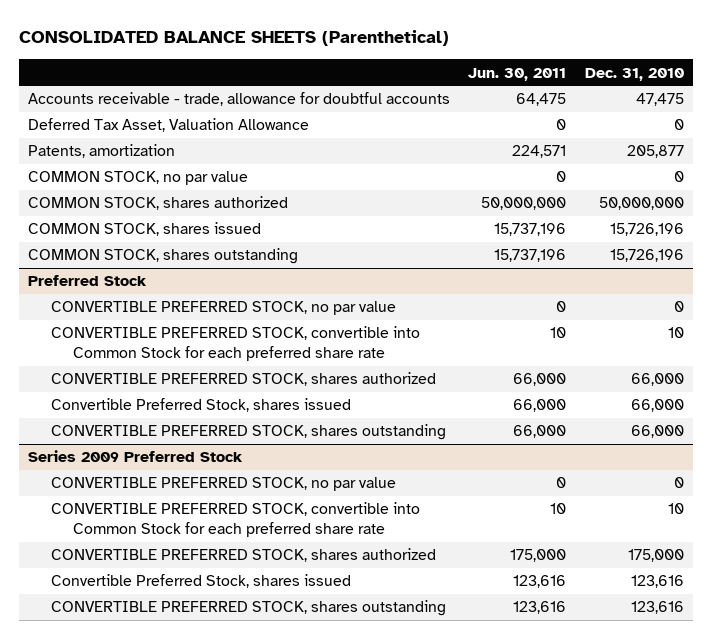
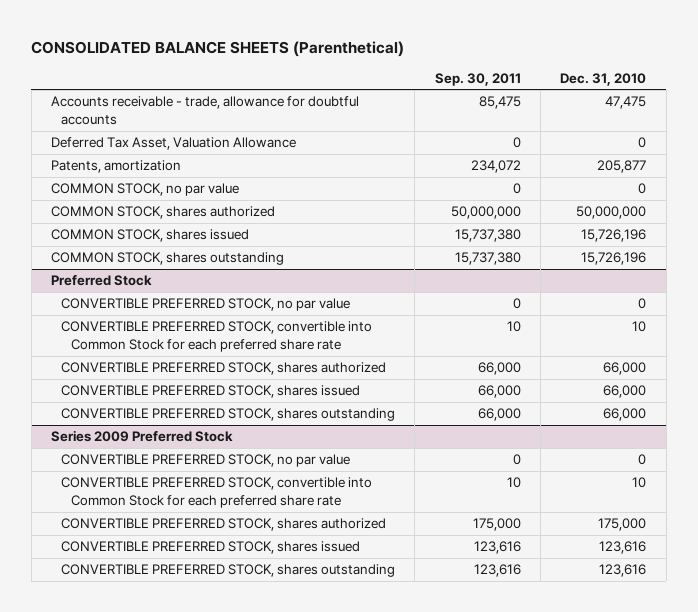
- | Jun. 30, 2011 | Dec. 31, 2010
+ | Sep. 30, 2011 | Dec. 31, 2010
@ Preferred Stock
- Convertible Preferred Stock, shares issued | 66,000 | 66,000
+ CONVERTIBLE PREFERRED STOCK, shares issued | 66,000 | 66,000
@ Series 2009 Preferred Stock
- Convertible Preferred Stock, shares issued | 123,616 | 123,616
+ CONVERTIBLE PREFERRED STOCK, shares issued | 123,616 | 123,616

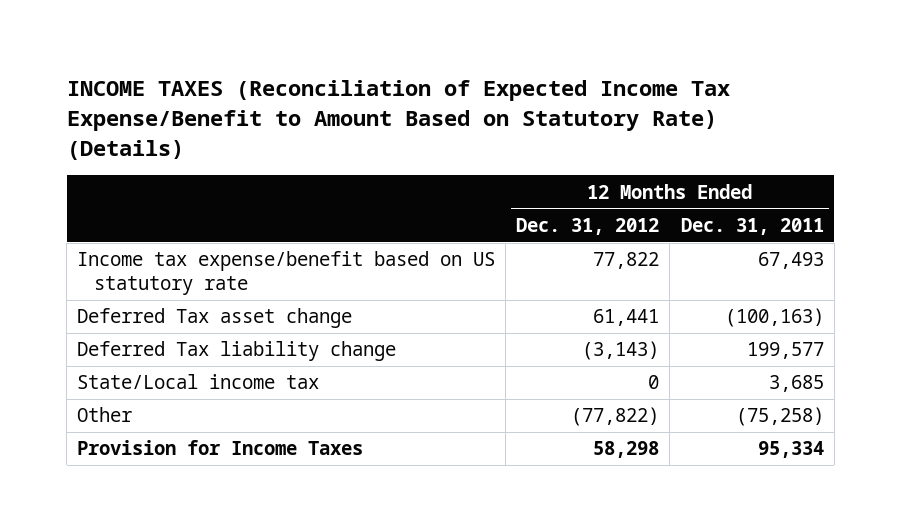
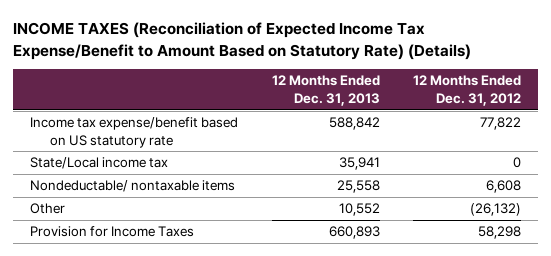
- | 12 Months Ended Dec. 31, 2012 | 12 Months Ended Dec. 31, 2011
+ | 12 Months Ended Dec. 31, 2013 | 12 Months Ended Dec. 31, 2012
- Deferred Tax asset change | 61,441 | (100,163)
- Deferred Tax liability change | (3,143) | 199,577
- Other | (77,822) | (75,258)
+ Nondeductable/ nontaxable items | 25,558 | 6,608
+ Other | 10,552 | (26,132)

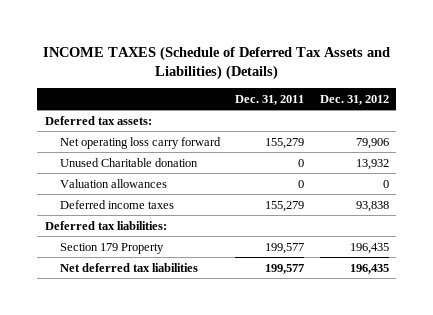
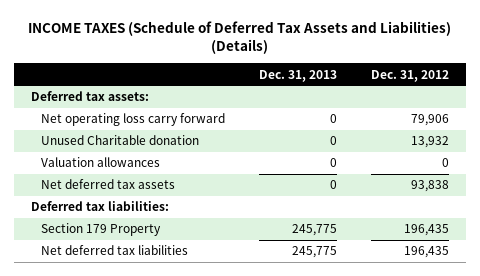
- | Dec. 31, 2011 | Dec. 31, 2012
+ | Dec. 31, 2013 | Dec. 31, 2012
- Deferred income taxes | 155,279 | 93,838
+ Net deferred tax assets | 0 | 93,838

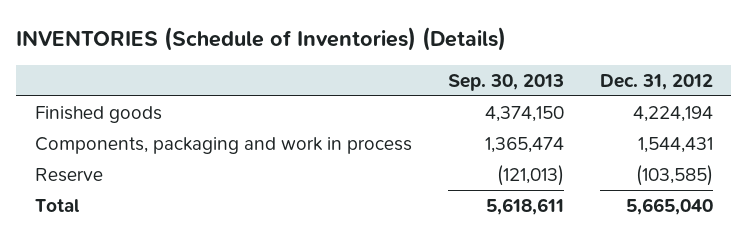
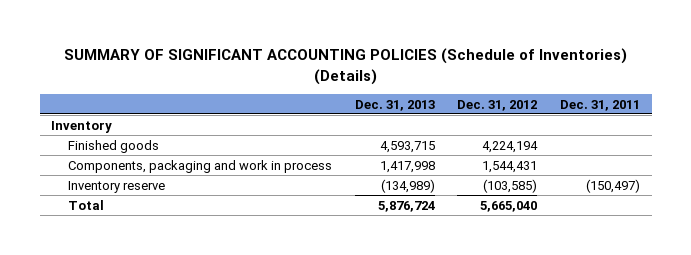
- INVENTORIES (Schedule of Inventories) (Details)
+ SUMMARY OF SIGNIFICANT ACCOUNTING POLICIES (Schedule of Inventories) (Details)
- | Sep. 30, 2013 | Dec. 31, 2012
+ | Dec. 31, 2013 | Dec. 31, 2012 | Dec. 31, 2011
+ Inventory
- Reserve | (121,013) | (103,585)
+ Inventory reserve | (134,989) | (103,585) | (150,497)

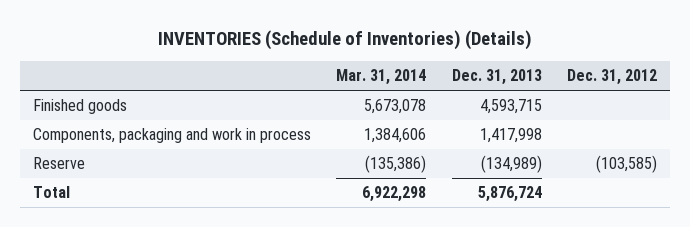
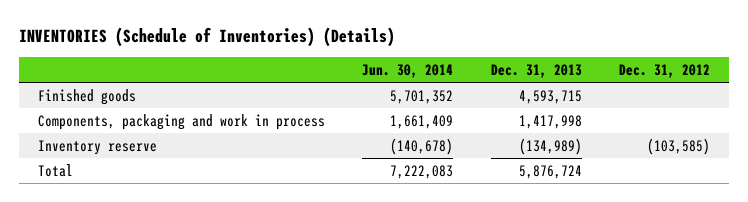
- | Mar. 31, 2014 | Dec. 31, 2013 | Dec. 31, 2012
+ | Jun. 30, 2014 | Dec. 31, 2013 | Dec. 31, 2012
- Reserve | (135,386) | (134,989) | (103,585)
+ Inventory reserve | (140,678) | (134,989) | (103,585)

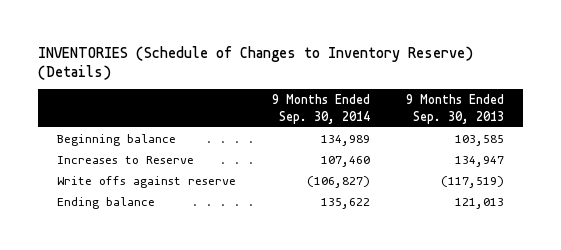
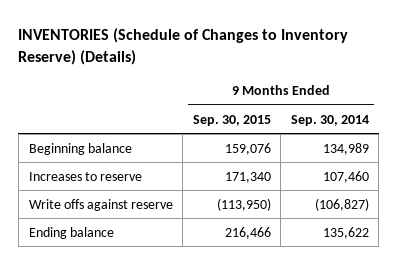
- | 9 Months Ended Sep. 30, 2014 | 9 Months Ended Sep. 30, 2013
+ | 9 Months Ended Sep. 30, 2015 | 9 Months Ended Sep. 30, 2014
- Increases to Reserve | 107,460 | 134,947
+ Increases to reserve | 171,340 | 107,460

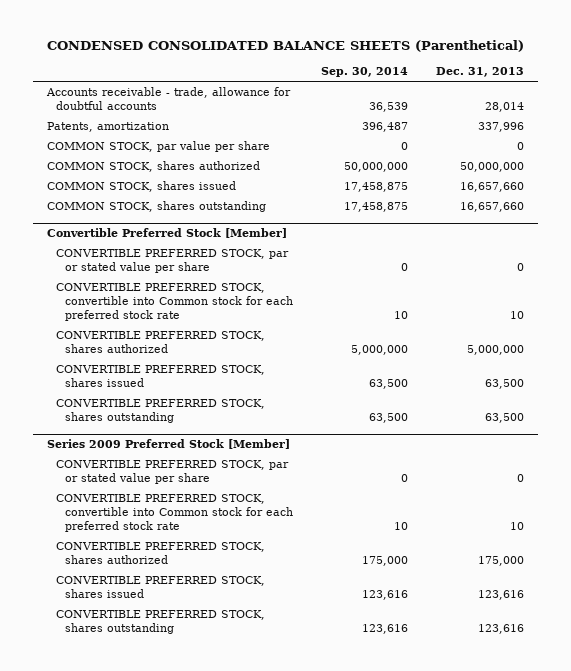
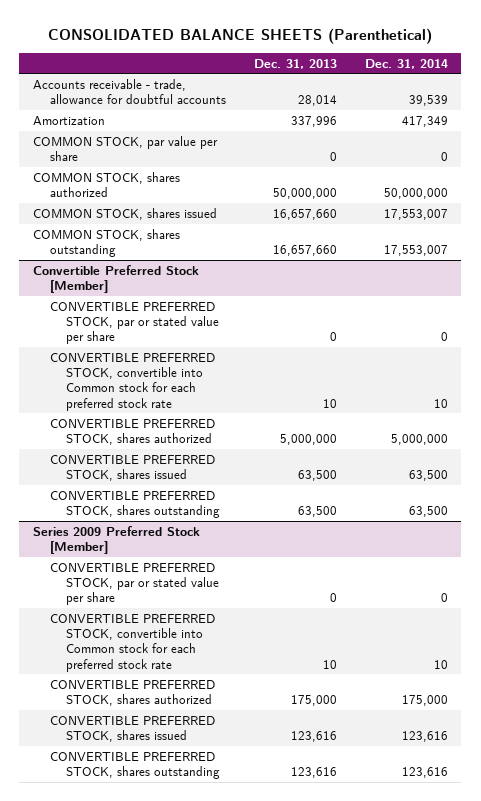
- CONDENSED CONSOLIDATED BALANCE SHEETS (Parenthetical)
+ CONSOLIDATED BALANCE SHEETS (Parenthetical)
- | Sep. 30, 2014 | Dec. 31, 2013
+ | Dec. 31, 2013 | Dec. 31, 2014
- Patents, amortization | 396,487 | 337,996
+ Amortization | 337,996 | 417,349

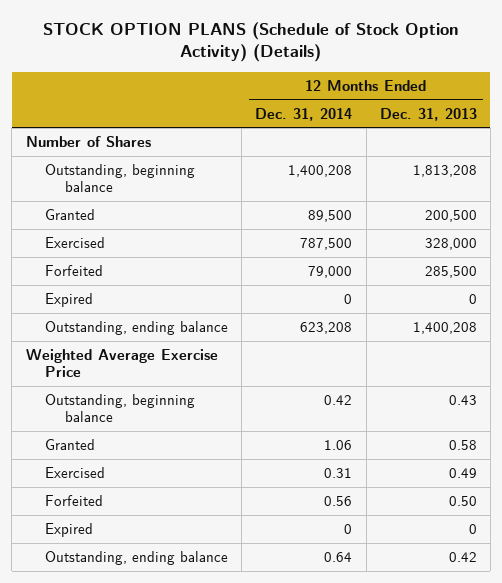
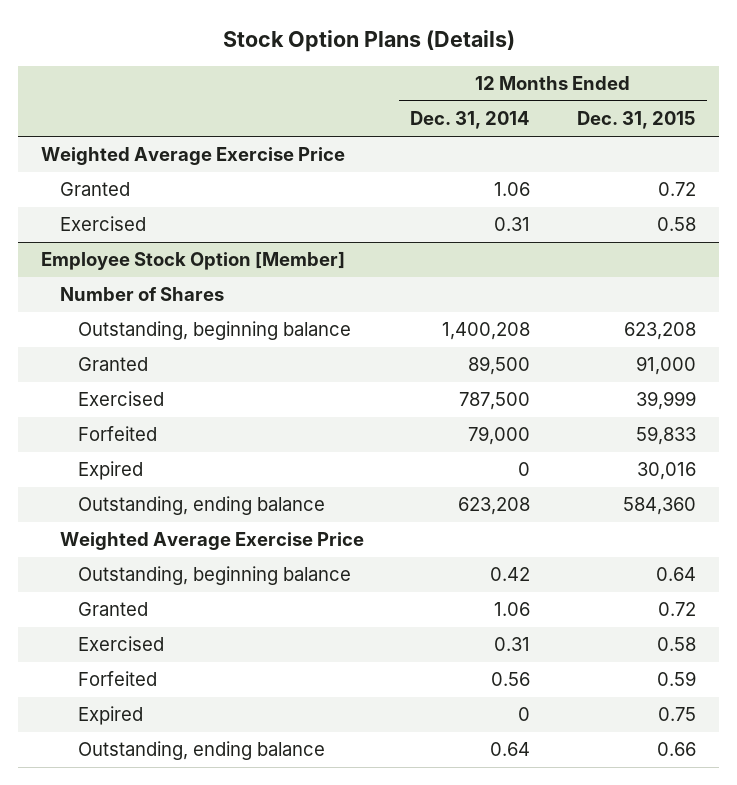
- STOCK OPTION PLANS (Schedule of Stock Option Activity) (Details)
+ Stock Option Plans (Details)
- | 12 Months Ended Dec. 31, 2014 | 12 Months Ended Dec. 31, 2013
+ | 12 Months Ended Dec. 31, 2014 | 12 Months Ended Dec. 31, 2015
+ Weighted Average Exercise Price
+ Granted | 1.06 | 0.72
+ Exercised | 0.31 | 0.58
+ Employee Stock Option [Member]

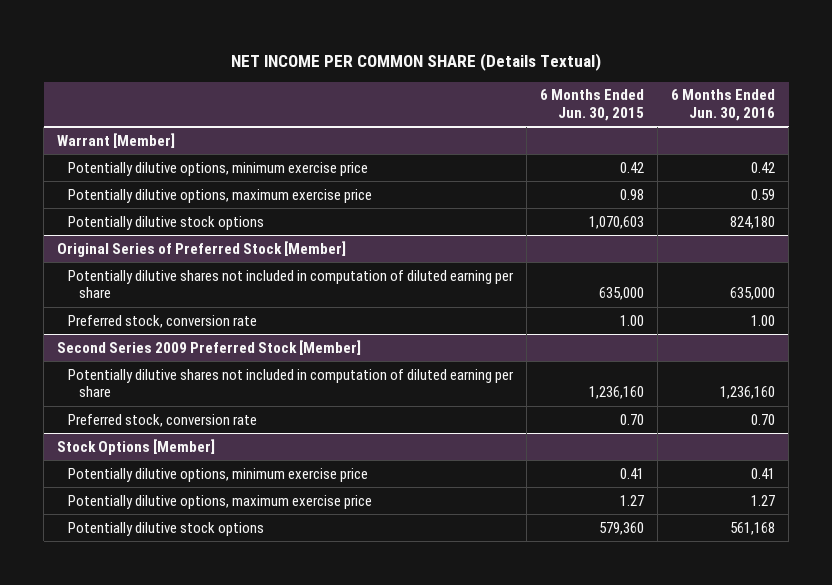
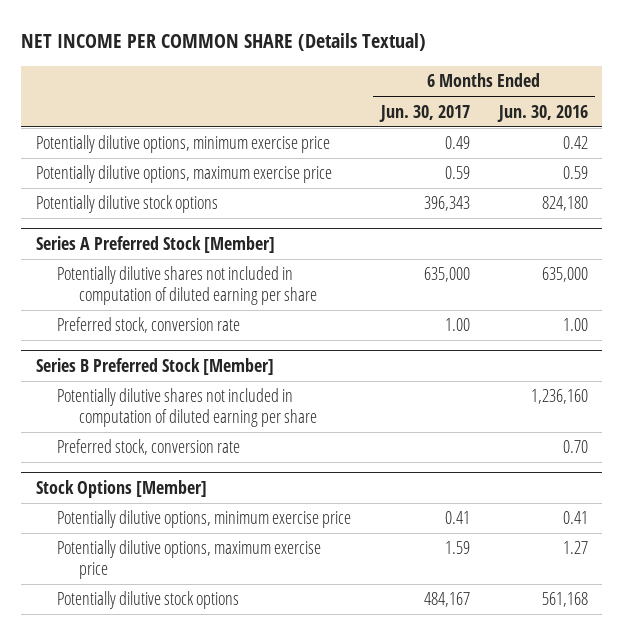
- | 6 Months Ended Jun. 30, 2015 | 6 Months Ended Jun. 30, 2016
+ | 6 Months Ended Jun. 30, 2017 | 6 Months Ended Jun. 30, 2016
- Warrant [Member]
- Original Series of Preferred Stock [Member]
+ Series A Preferred Stock [Member]
- Second Series 2009 Preferred Stock [Member]
+ Series B Preferred Stock [Member]

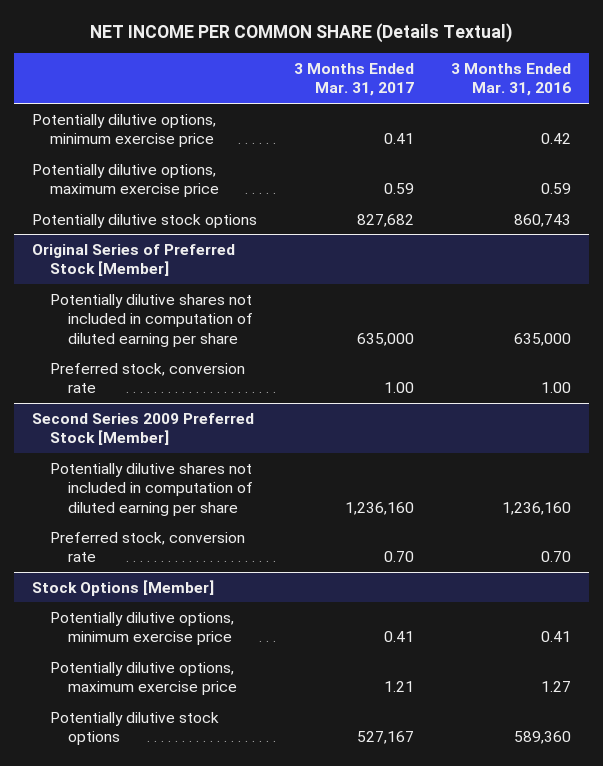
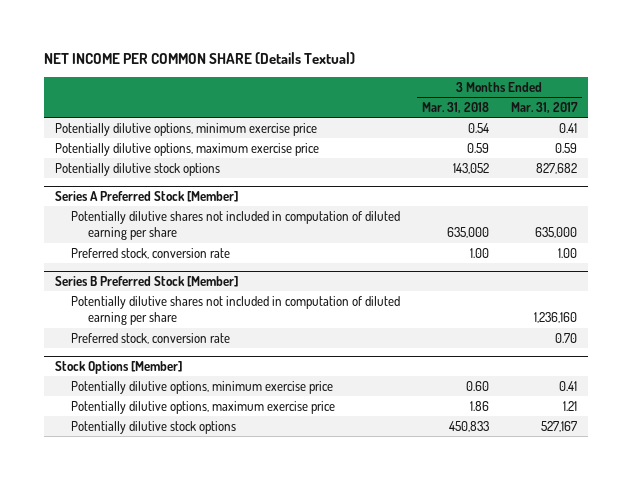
- | 3 Months Ended Mar. 31, 2017 | 3 Months Ended Mar. 31, 2016
+ | 3 Months Ended Mar. 31, 2018 | 3 Months Ended Mar. 31, 2017
- Original Series of Preferred Stock [Member]
+ Series A Preferred Stock [Member]
- Second Series 2009 Preferred Stock [Member]
+ Series B Preferred Stock [Member]

